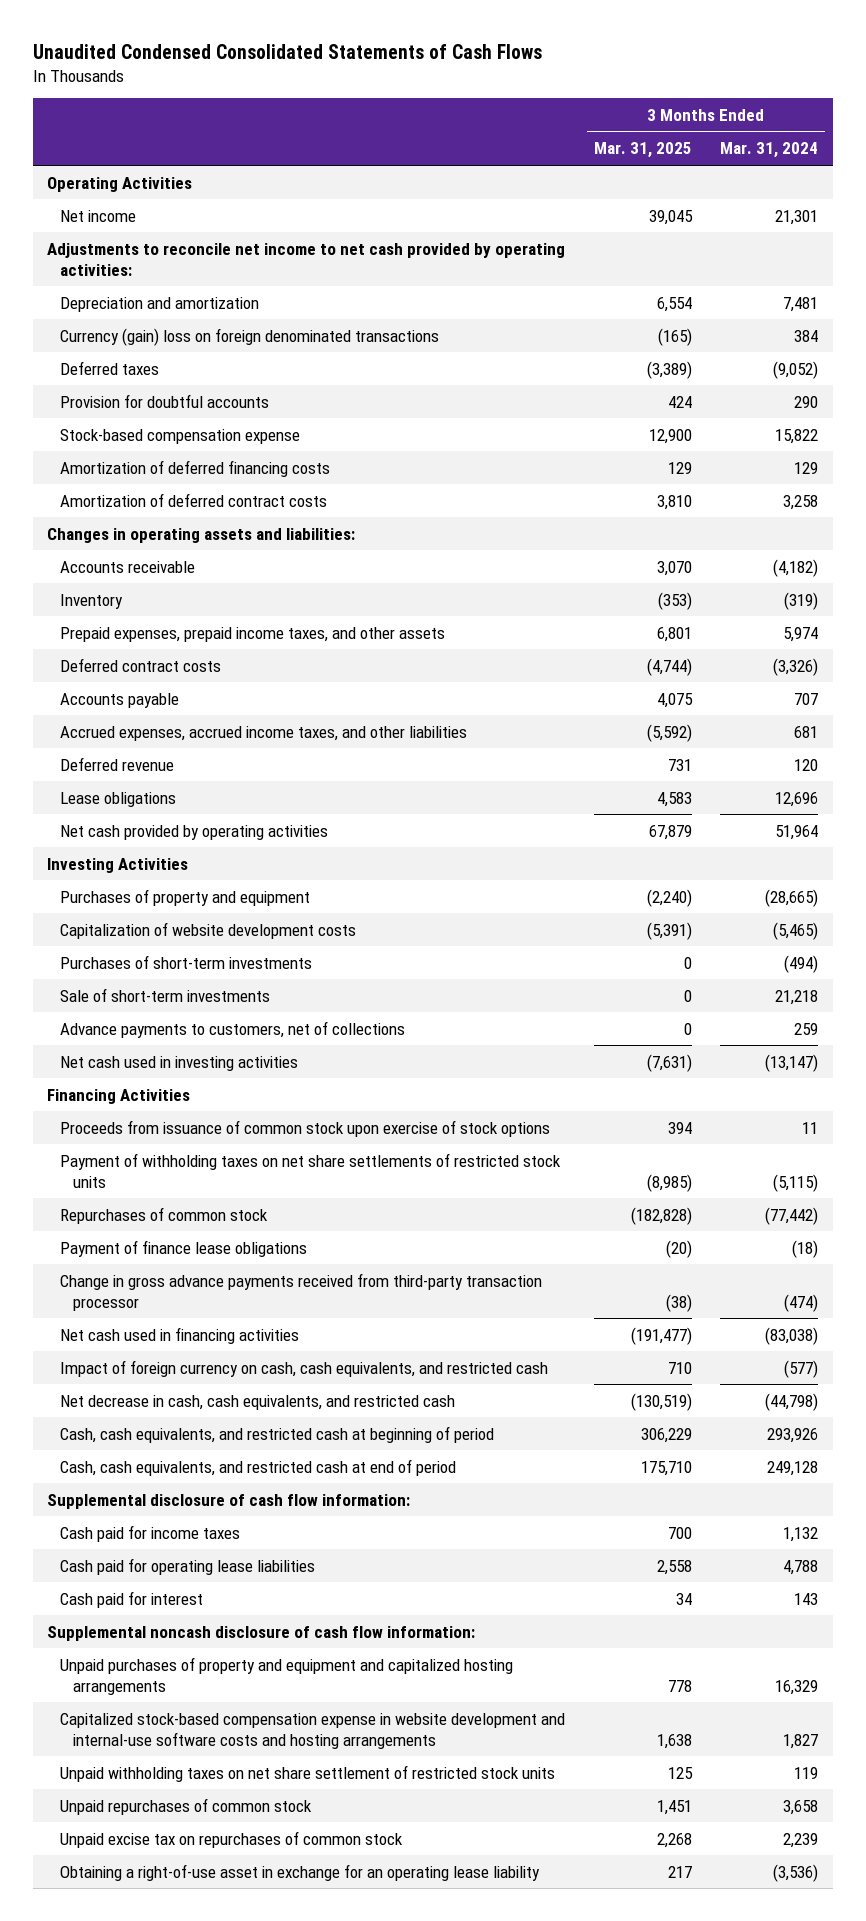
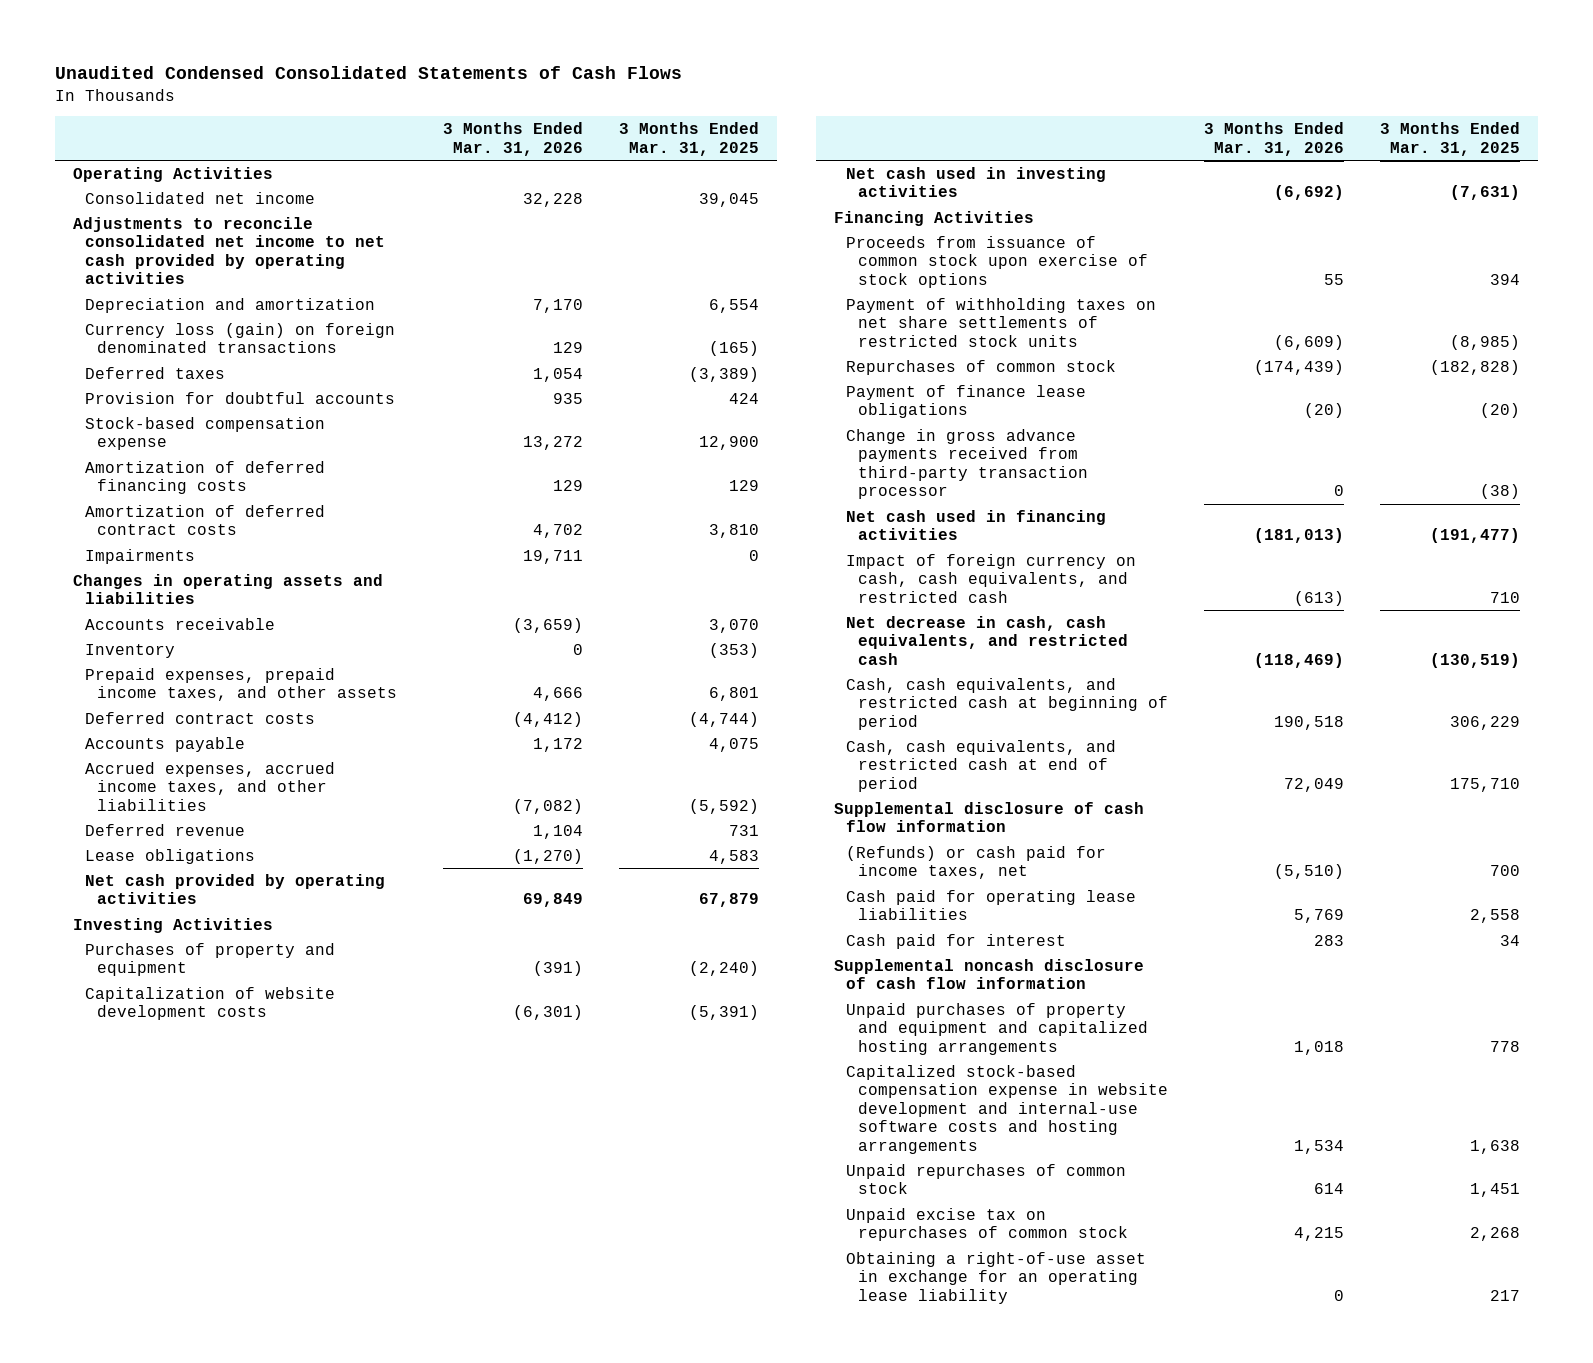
- | 3 Months Ended Mar. 31, 2025 | 3 Months Ended Mar. 31, 2024
+ | 3 Months Ended Mar. 31, 2026 | 3 Months Ended Mar. 31, 2025
- Net income | 39,045 | 21,301
- Adjustments to reconcile net income to net cash provided by operating activities:
+ Consolidated net income | 32,228 | 39,045
+ Adjustments to reconcile consolidated net income to net cash provided by operating activities
- Currency (gain) loss on foreign denominated transactions | (165) | 384
+ Currency loss (gain) on foreign denominated transactions | 129 | (165)
- Changes in operating assets and liabilities:
+ Impairments | 19,711 | 0
+ Changes in operating assets and liabilities
- Purchases of short-term investments | 0 | (494)
- Sale of short-term investments | 0 | 21,218
- Advance payments to customers, net of collections | 0 | 259
- Supplemental disclosure of cash flow information:
- Cash paid for income taxes | 700 | 1,132
+ Supplemental disclosure of cash flow information
+ (Refunds) or cash paid for income taxes, net | (5,510) | 700
- Supplemental noncash disclosure of cash flow information:
+ Supplemental noncash disclosure of cash flow information
- Unpaid withholding taxes on net share settlement of restricted stock units | 125 | 119

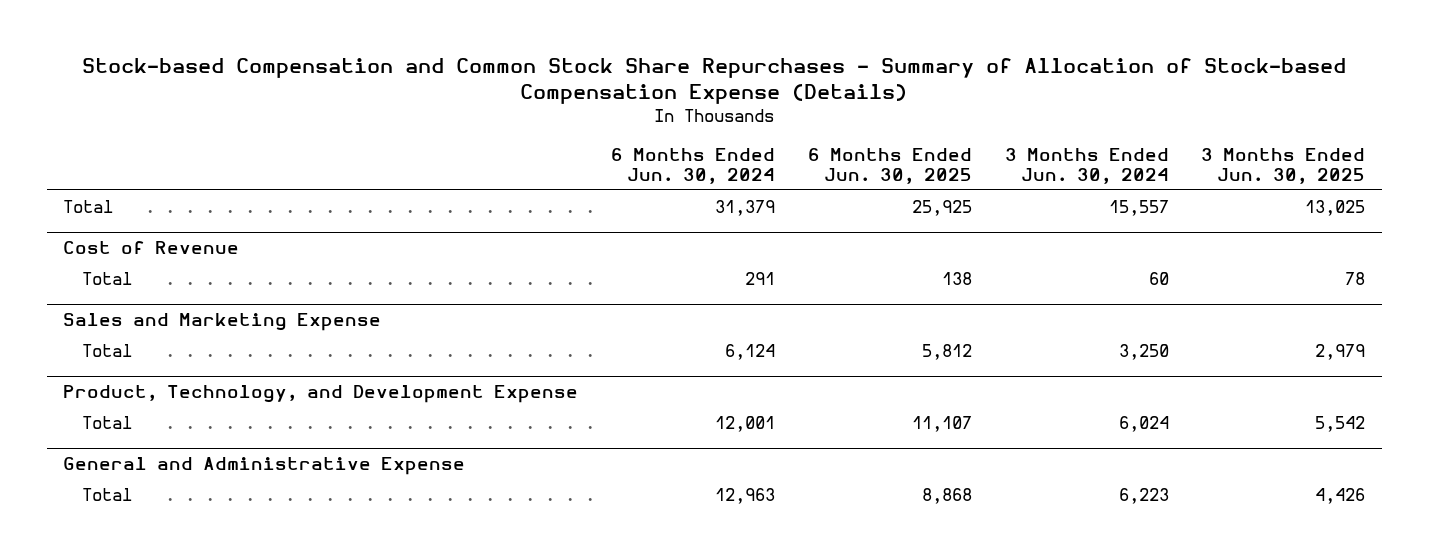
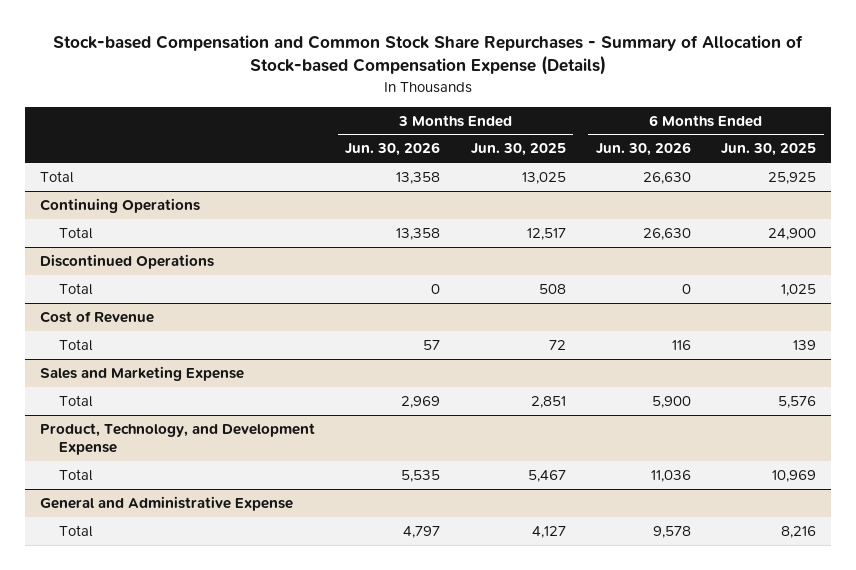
- | 6 Months Ended Jun. 30, 2024 | 6 Months Ended Jun. 30, 2025 | 3 Months Ended Jun. 30, 2024 | 3 Months Ended Jun. 30, 2025
+ | 3 Months Ended Jun. 30, 2026 | 3 Months Ended Jun. 30, 2025 | 6 Months Ended Jun. 30, 2026 | 6 Months Ended Jun. 30, 2025
+ Continuing Operations
+ Total | 13,358 | 12,517 | 26,630 | 24,900
+ Discontinued Operations
+ Total | 0 | 508 | 0 | 1,025
@ Cost of Revenue
- Total | 291 | 138 | 60 | 78
+ Total | 57 | 72 | 116 | 139
@ Sales and Marketing Expense
- Total | 6,124 | 5,812 | 3,250 | 2,979
+ Total | 2,969 | 2,851 | 5,900 | 5,576
@ Product, Technology, and Development Expense
- Total | 12,001 | 11,107 | 6,024 | 5,542
+ Total | 5,535 | 5,467 | 11,036 | 10,969
@ General and Administrative Expense
- Total | 12,963 | 8,868 | 6,223 | 4,426
+ Total | 4,797 | 4,127 | 9,578 | 8,216

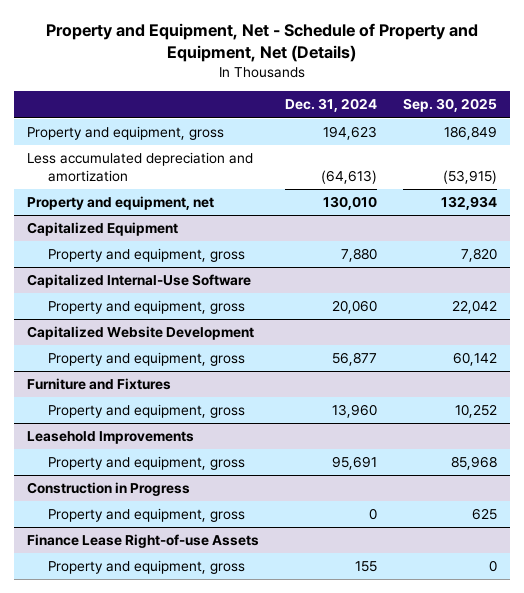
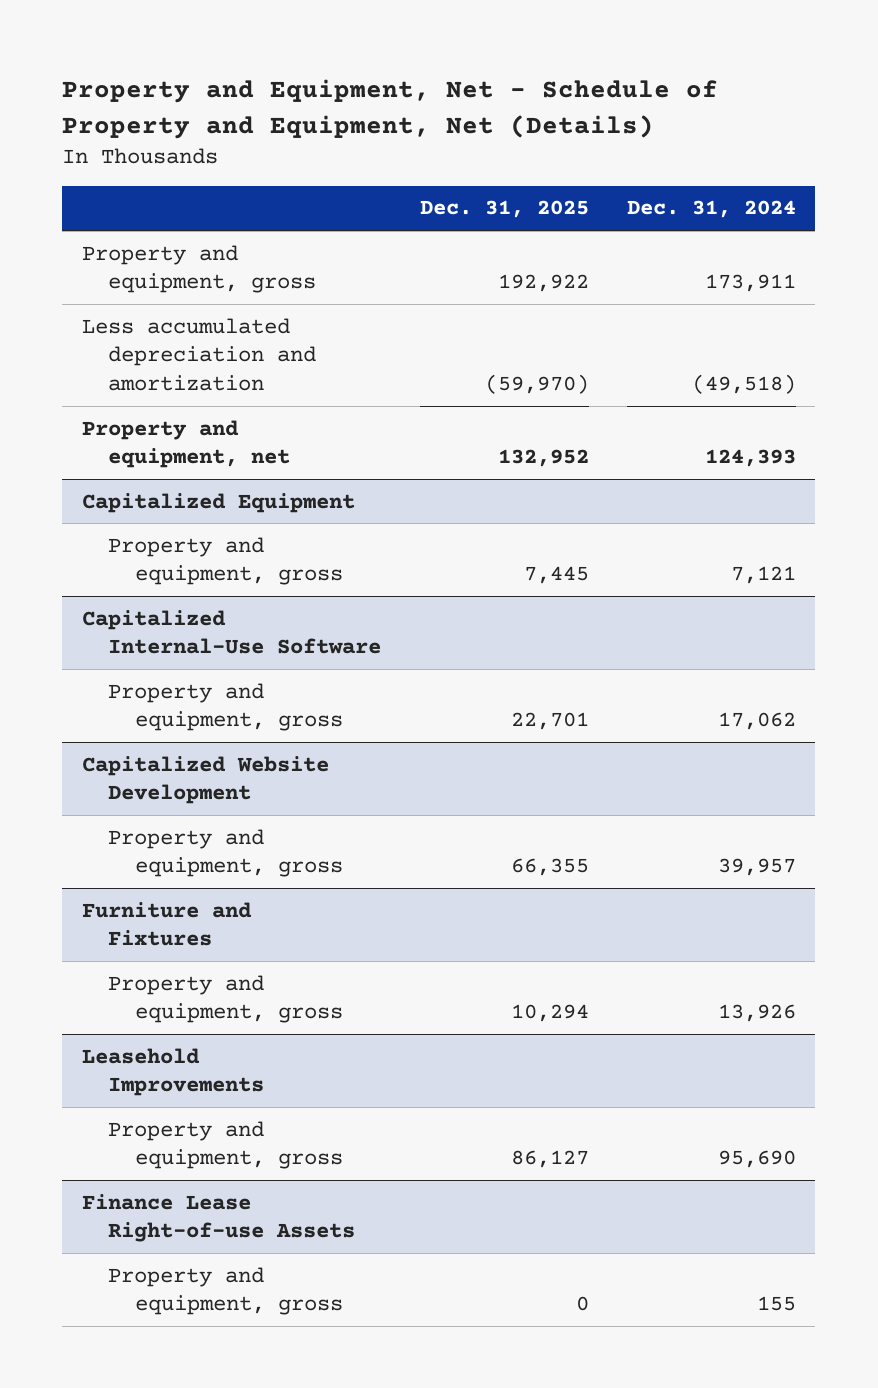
- | Dec. 31, 2024 | Sep. 30, 2025
+ | Dec. 31, 2025 | Dec. 31, 2024
- Property and equipment, gross | 194,623 | 186,849
- Less accumulated depreciation and amortization | (64,613) | (53,915)
- Property and equipment, net | 130,010 | 132,934
+ Property and equipment, gross | 192,922 | 173,911
+ Less accumulated depreciation and amortization | (59,970) | (49,518)
+ Property and equipment, net | 132,952 | 124,393
@ Capitalized Equipment
- Property and equipment, gross | 7,880 | 7,820
+ Property and equipment, gross | 7,445 | 7,121
@ Capitalized Internal-Use Software
- Property and equipment, gross | 20,060 | 22,042
+ Property and equipment, gross | 22,701 | 17,062
@ Capitalized Website Development
- Property and equipment, gross | 56,877 | 60,142
+ Property and equipment, gross | 66,355 | 39,957
@ Furniture and Fixtures
- Property and equipment, gross | 13,960 | 10,252
+ Property and equipment, gross | 10,294 | 13,926
@ Leasehold Improvements
- Property and equipment, gross | 95,691 | 85,968
- Construction in Progress
- Property and equipment, gross | 0 | 625
@ Leasehold Improvements
+ Property and equipment, gross | 86,127 | 95,690

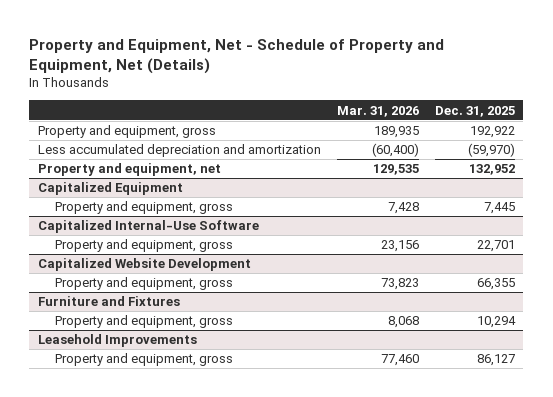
- | Dec. 31, 2025 | Dec. 31, 2024
+ | Mar. 31, 2026 | Dec. 31, 2025
- Finance Lease Right-of-use Assets
- Property and equipment, gross | 0 | 155

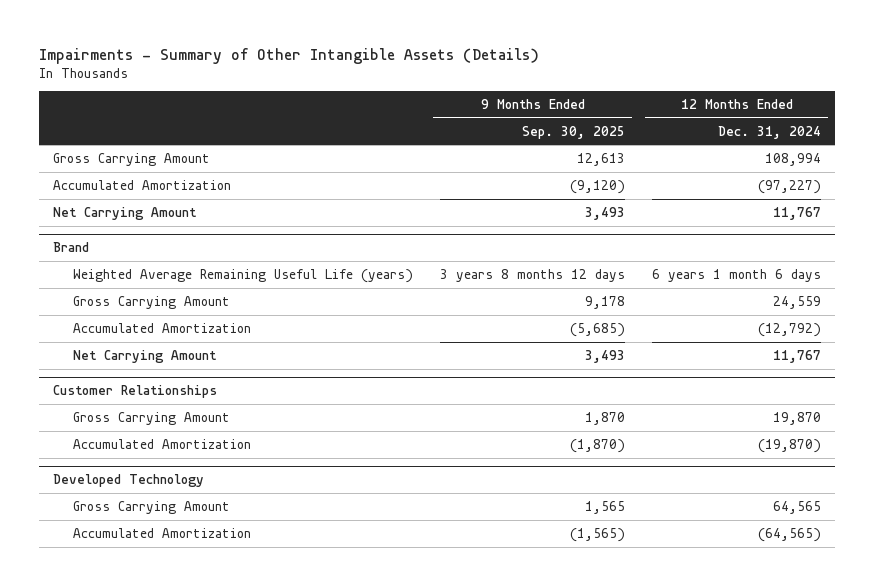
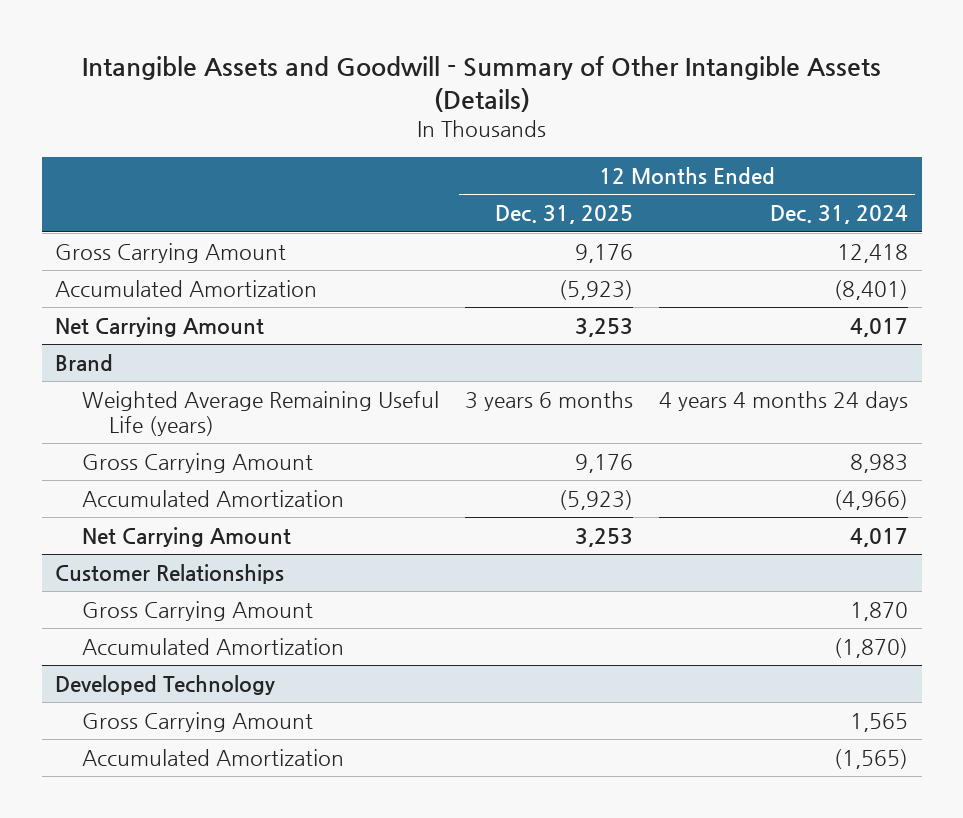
- Impairments - Summary of Other Intangible Assets (Details)
+ Intangible Assets and Goodwill - Summary of Other Intangible Assets (Details)
- | 9 Months Ended Sep. 30, 2025 | 12 Months Ended Dec. 31, 2024
+ | 12 Months Ended Dec. 31, 2025 | 12 Months Ended Dec. 31, 2024
- Gross Carrying Amount | 12,613 | 108,994
- Accumulated Amortization | (9,120) | (97,227)
- Net Carrying Amount | 3,493 | 11,767
+ Gross Carrying Amount | 9,176 | 12,418
+ Accumulated Amortization | (5,923) | (8,401)
+ Net Carrying Amount | 3,253 | 4,017
@ Brand
- Weighted Average Remaining Useful Life (years) | 3 years 8 months 12 days | 6 years 1 month 6 days
- Gross Carrying Amount | 9,178 | 24,559
- Accumulated Amortization | (5,685) | (12,792)
- Net Carrying Amount | 3,493 | 11,767
+ Weighted Average Remaining Useful Life (years) | 3 years 6 months | 4 years 4 months 24 days
+ Gross Carrying Amount | 9,176 | 8,983
+ Accumulated Amortization | (5,923) | (4,966)
+ Net Carrying Amount | 3,253 | 4,017
@ Customer Relationships
- Gross Carrying Amount | 1,870 | 19,870
- Accumulated Amortization | (1,870) | (19,870)
+ Gross Carrying Amount | | 1,870
+ Accumulated Amortization | | (1,870)
@ Developed Technology
- Gross Carrying Amount | 1,565 | 64,565
- Accumulated Amortization | (1,565) | (64,565)
+ Gross Carrying Amount | | 1,565
+ Accumulated Amortization | | (1,565)

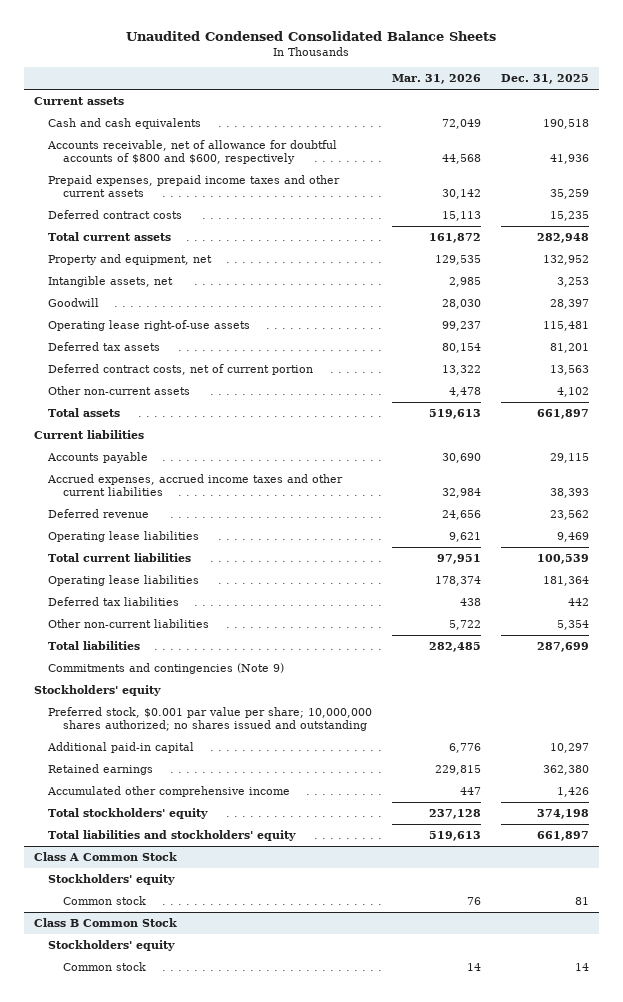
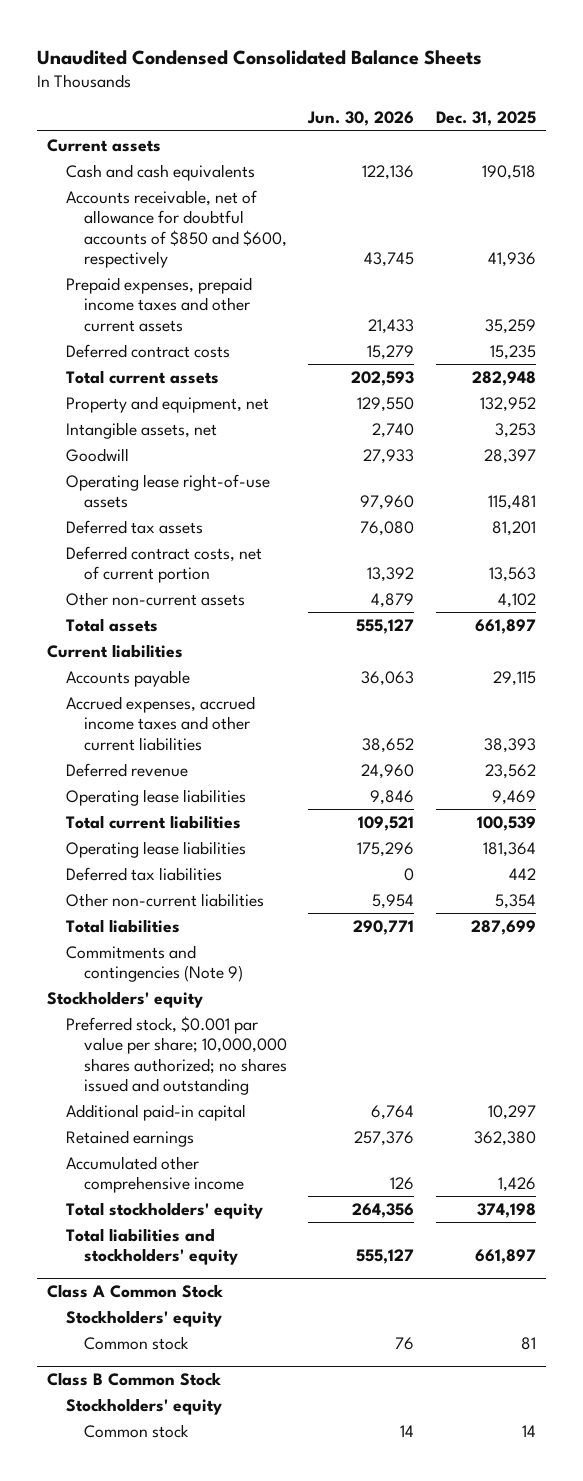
- | Mar. 31, 2026 | Dec. 31, 2025
+ | Jun. 30, 2026 | Dec. 31, 2025
- Accounts receivable, net of allowance for doubtful accounts of $800 and $600, respectively | 44,568 | 41,936
+ Accounts receivable, net of allowance for doubtful accounts of $850 and $600, respectively | 43,745 | 41,936

